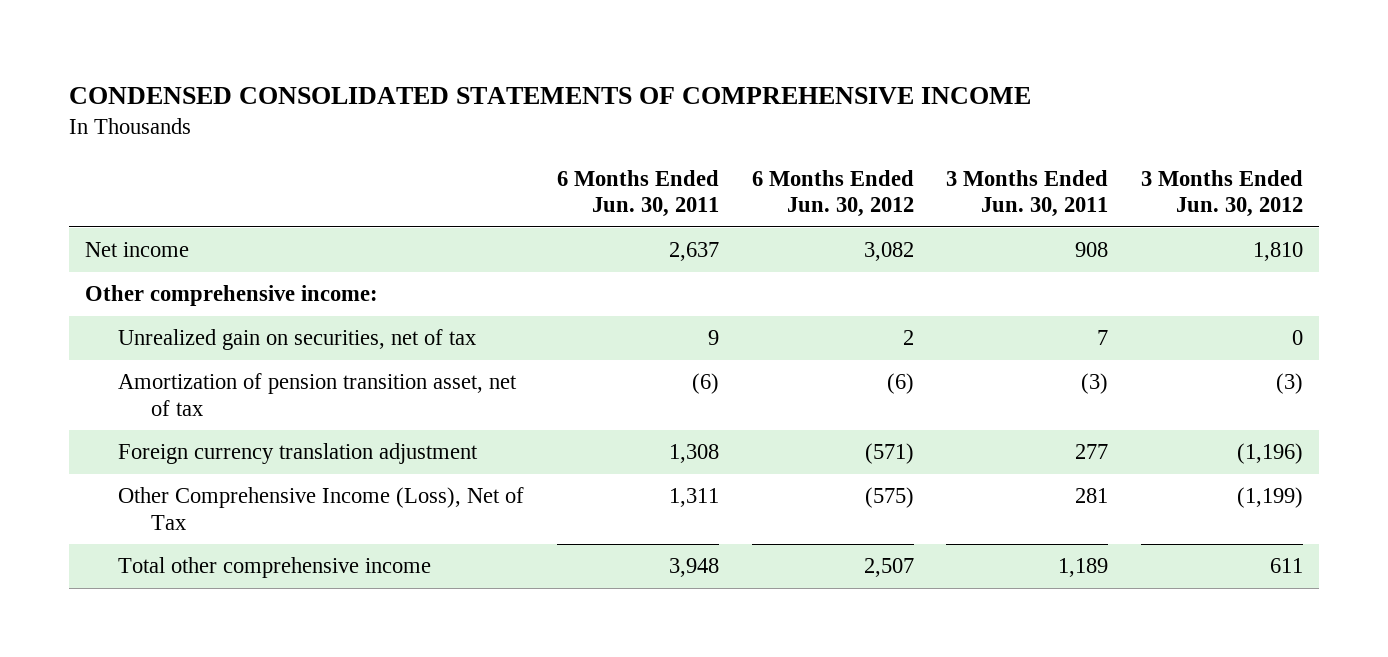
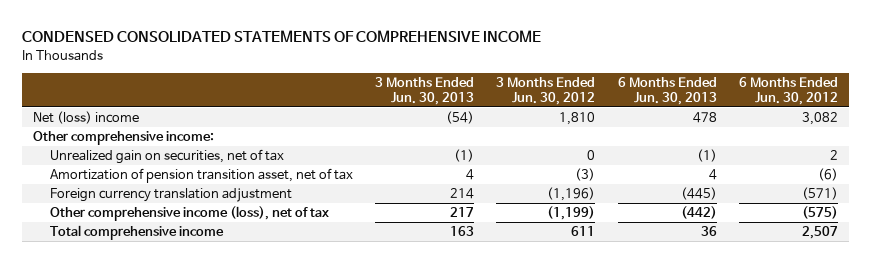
- | 6 Months Ended Jun. 30, 2011 | 6 Months Ended Jun. 30, 2012 | 3 Months Ended Jun. 30, 2011 | 3 Months Ended Jun. 30, 2012
+ | 3 Months Ended Jun. 30, 2013 | 3 Months Ended Jun. 30, 2012 | 6 Months Ended Jun. 30, 2013 | 6 Months Ended Jun. 30, 2012
- Net income | 2,637 | 3,082 | 908 | 1,810
+ Net (loss) income | (54) | 1,810 | 478 | 3,082
- Other Comprehensive Income (Loss), Net of Tax | 1,311 | (575) | 281 | (1,199)
- Total other comprehensive income | 3,948 | 2,507 | 1,189 | 611
+ Other comprehensive income (loss), net of tax | 217 | (1,199) | (442) | (575)
+ Total comprehensive income | 163 | 611 | 36 | 2,507

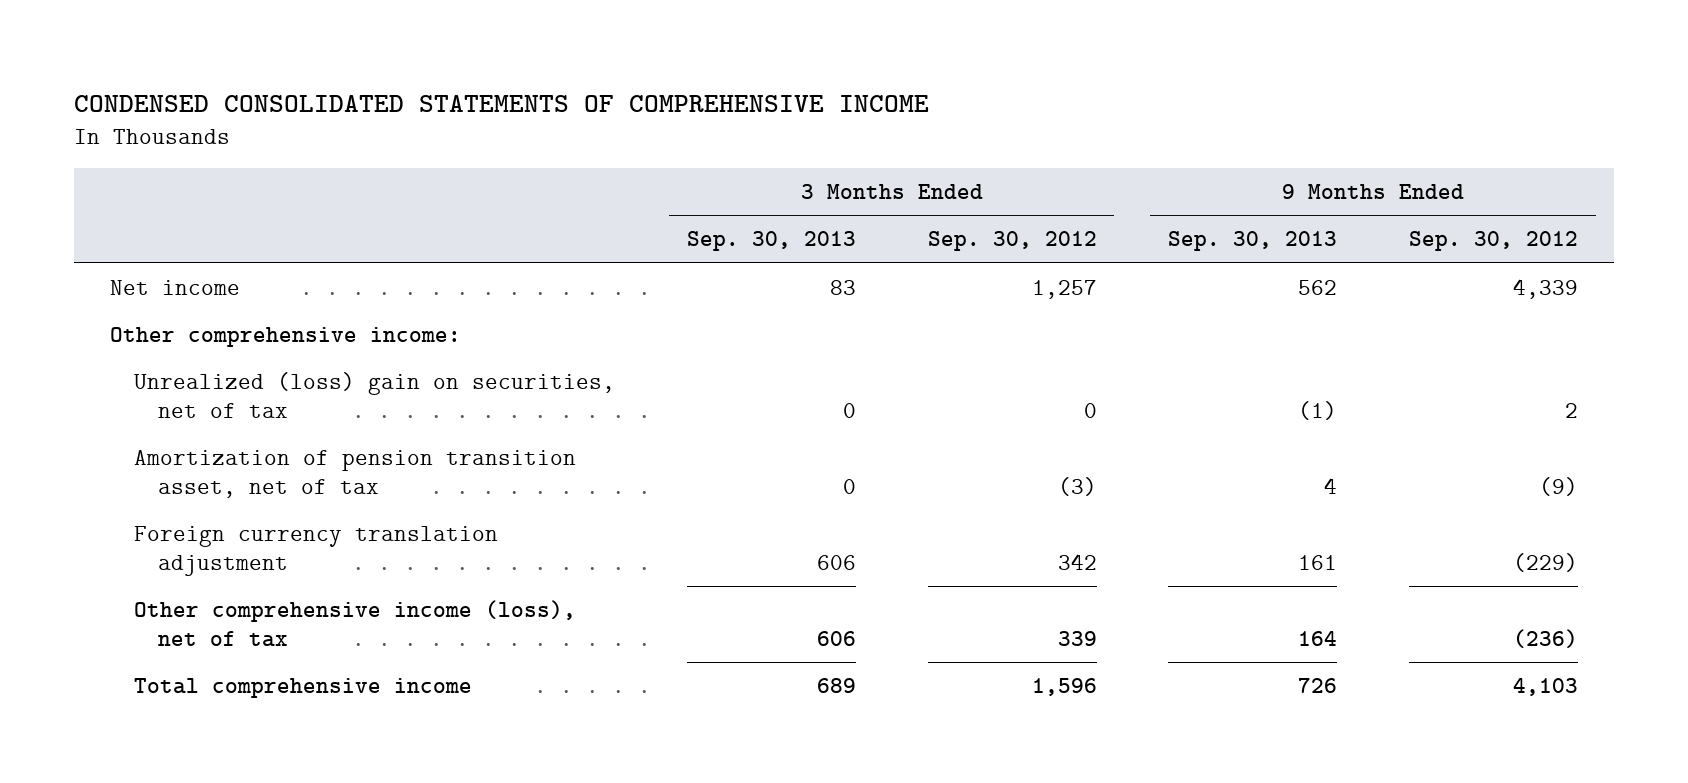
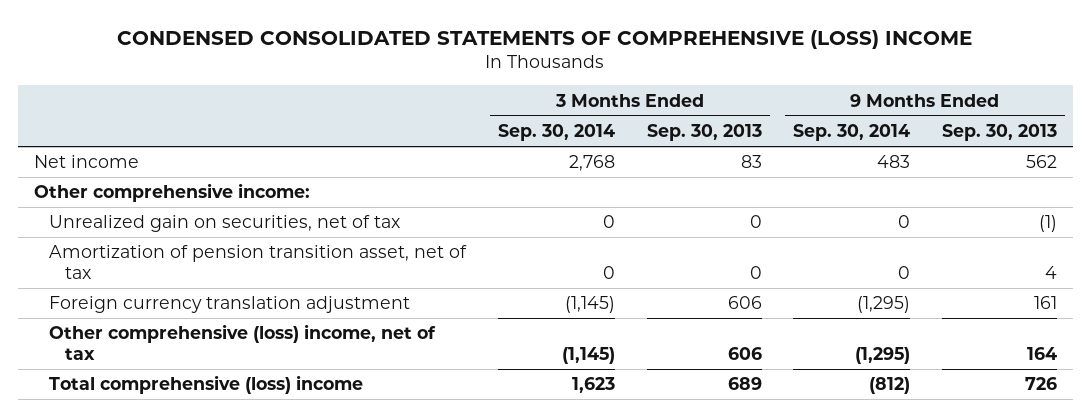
- CONDENSED CONSOLIDATED STATEMENTS OF COMPREHENSIVE INCOME
+ CONDENSED CONSOLIDATED STATEMENTS OF COMPREHENSIVE (LOSS) INCOME
- | 3 Months Ended Sep. 30, 2013 | 3 Months Ended Sep. 30, 2012 | 9 Months Ended Sep. 30, 2013 | 9 Months Ended Sep. 30, 2012
+ | 3 Months Ended Sep. 30, 2014 | 3 Months Ended Sep. 30, 2013 | 9 Months Ended Sep. 30, 2014 | 9 Months Ended Sep. 30, 2013
- Unrealized (loss) gain on securities, net of tax | 0 | 0 | (1) | 2
+ Unrealized gain on securities, net of tax | 0 | 0 | 0 | (1)
- Other comprehensive income (loss), net of tax | 606 | 339 | 164 | (236)
- Total comprehensive income | 689 | 1,596 | 726 | 4,103
+ Other comprehensive (loss) income, net of tax | (1,145) | 606 | (1,295) | 164
+ Total comprehensive (loss) income | 1,623 | 689 | (812) | 726

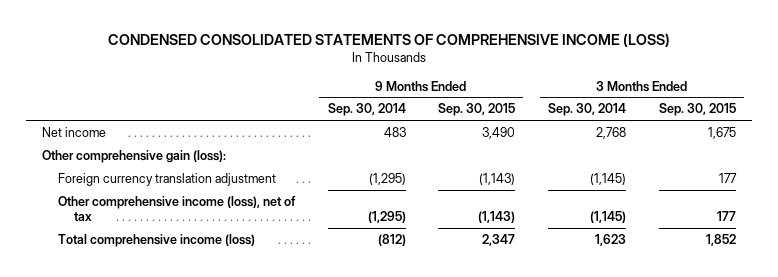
- CONDENSED CONSOLIDATED STATEMENTS OF COMPREHENSIVE (LOSS) INCOME
+ CONDENSED CONSOLIDATED STATEMENTS OF COMPREHENSIVE INCOME (LOSS)
- | 3 Months Ended Sep. 30, 2014 | 3 Months Ended Sep. 30, 2013 | 9 Months Ended Sep. 30, 2014 | 9 Months Ended Sep. 30, 2013
+ | 9 Months Ended Sep. 30, 2014 | 9 Months Ended Sep. 30, 2015 | 3 Months Ended Sep. 30, 2014 | 3 Months Ended Sep. 30, 2015
- Other comprehensive income:
- Unrealized gain on securities, net of tax | 0 | 0 | 0 | (1)
- Amortization of pension transition asset, net of tax | 0 | 0 | 0 | 4
+ Other comprehensive gain (loss):
- Other comprehensive (loss) income, net of tax | (1,145) | 606 | (1,295) | 164
- Total comprehensive (loss) income | 1,623 | 689 | (812) | 726
+ Other comprehensive income (loss), net of tax | (1,295) | (1,143) | (1,145) | 177
+ Total comprehensive income (loss) | (812) | 2,347 | 1,623 | 1,852

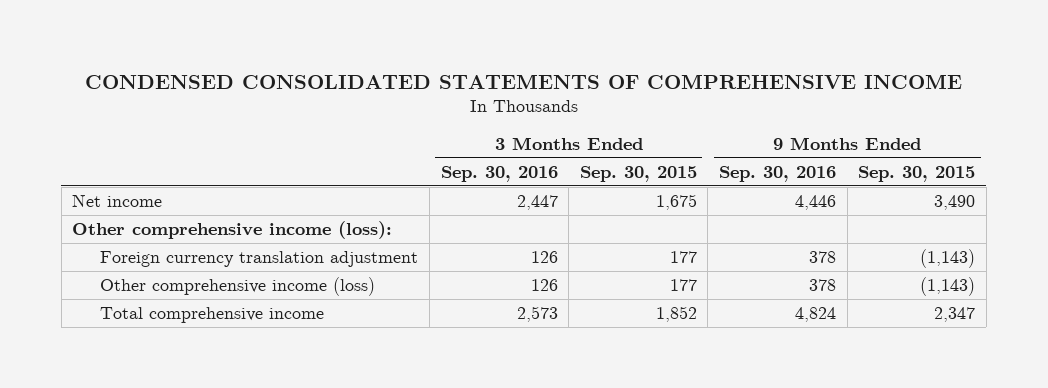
- CONDENSED CONSOLIDATED STATEMENTS OF COMPREHENSIVE INCOME (LOSS)
+ CONDENSED CONSOLIDATED STATEMENTS OF COMPREHENSIVE INCOME
- | 9 Months Ended Sep. 30, 2014 | 9 Months Ended Sep. 30, 2015 | 3 Months Ended Sep. 30, 2014 | 3 Months Ended Sep. 30, 2015
+ | 3 Months Ended Sep. 30, 2016 | 3 Months Ended Sep. 30, 2015 | 9 Months Ended Sep. 30, 2016 | 9 Months Ended Sep. 30, 2015
- Other comprehensive gain (loss):
+ Other comprehensive income (loss):
- Other comprehensive income (loss), net of tax | (1,295) | (1,143) | (1,145) | 177
- Total comprehensive income (loss) | (812) | 2,347 | 1,623 | 1,852
+ Other comprehensive income (loss) | 126 | 177 | 378 | (1,143)
+ Total comprehensive income | 2,573 | 1,852 | 4,824 | 2,347

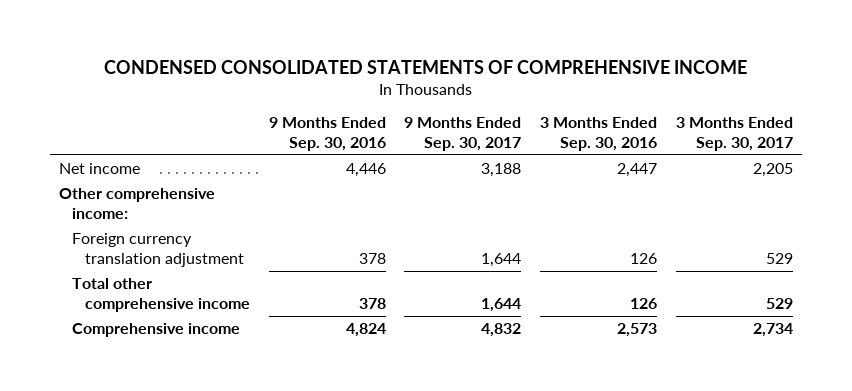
- | 3 Months Ended Sep. 30, 2016 | 3 Months Ended Sep. 30, 2015 | 9 Months Ended Sep. 30, 2016 | 9 Months Ended Sep. 30, 2015
+ | 9 Months Ended Sep. 30, 2016 | 9 Months Ended Sep. 30, 2017 | 3 Months Ended Sep. 30, 2016 | 3 Months Ended Sep. 30, 2017
- Other comprehensive income (loss):
+ Other comprehensive income:
- Other comprehensive income (loss) | 126 | 177 | 378 | (1,143)
- Total comprehensive income | 2,573 | 1,852 | 4,824 | 2,347
+ Total other comprehensive income | 378 | 1,644 | 126 | 529
+ Comprehensive income | 4,824 | 4,832 | 2,573 | 2,734

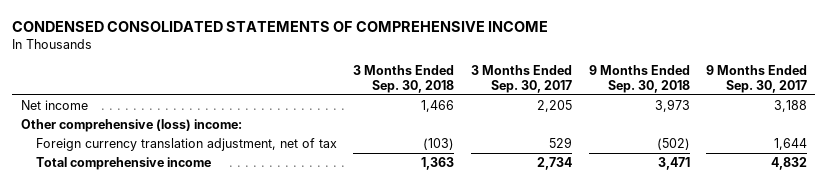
- | 9 Months Ended Sep. 30, 2016 | 9 Months Ended Sep. 30, 2017 | 3 Months Ended Sep. 30, 2016 | 3 Months Ended Sep. 30, 2017
+ | 3 Months Ended Sep. 30, 2018 | 3 Months Ended Sep. 30, 2017 | 9 Months Ended Sep. 30, 2018 | 9 Months Ended Sep. 30, 2017
- Other comprehensive income:
- Foreign currency translation adjustment | 378 | 1,644 | 126 | 529
- Total other comprehensive income | 378 | 1,644 | 126 | 529
- Comprehensive income | 4,824 | 4,832 | 2,573 | 2,734
+ Other comprehensive (loss) income:
+ Foreign currency translation adjustment, net of tax | (103) | 529 | (502) | 1,644
+ Total comprehensive income | 1,363 | 2,734 | 3,471 | 4,832

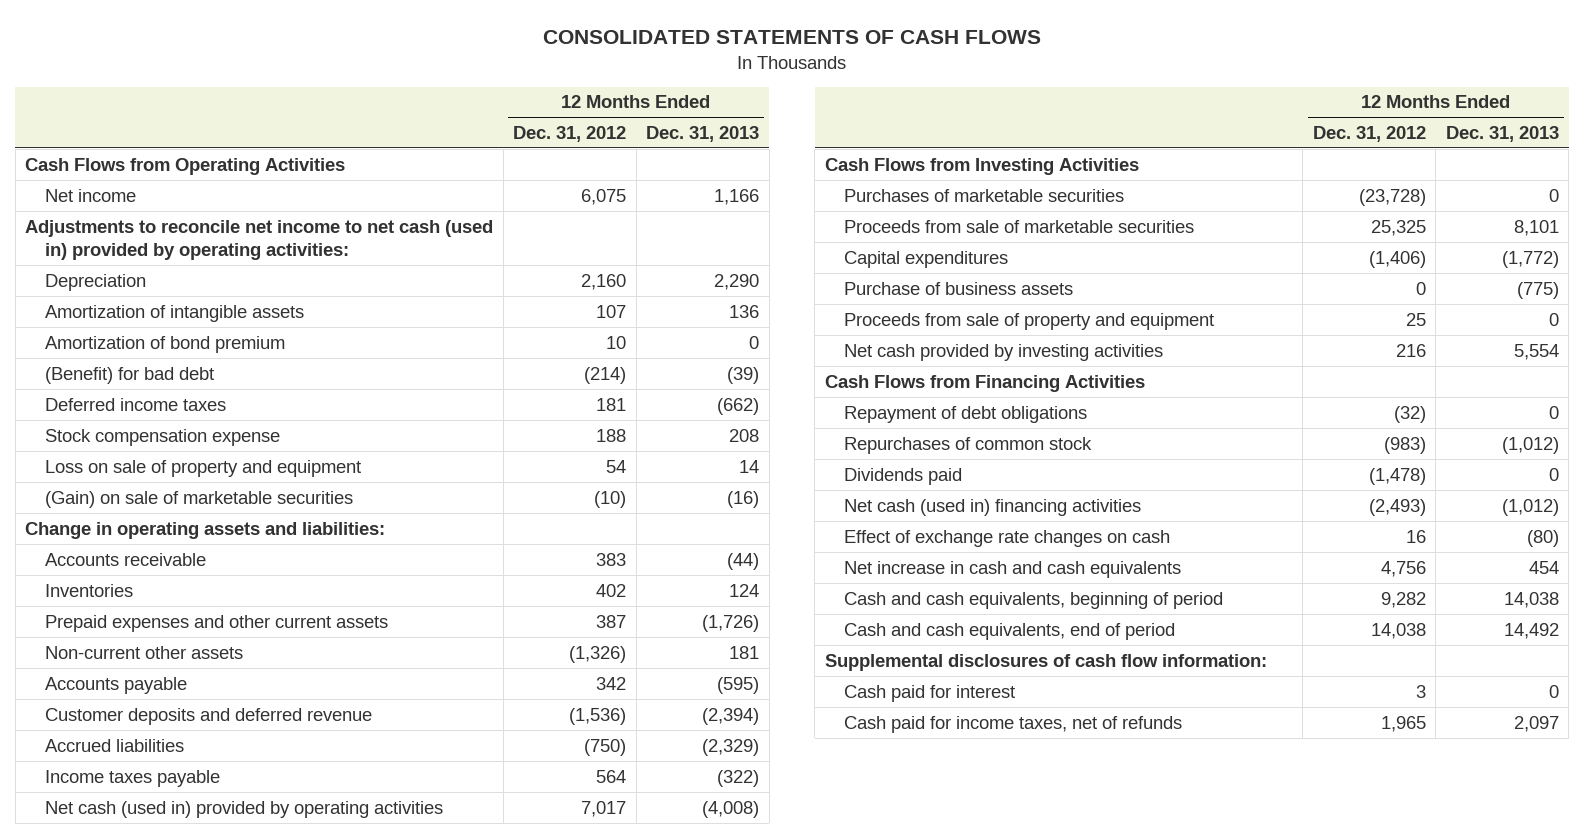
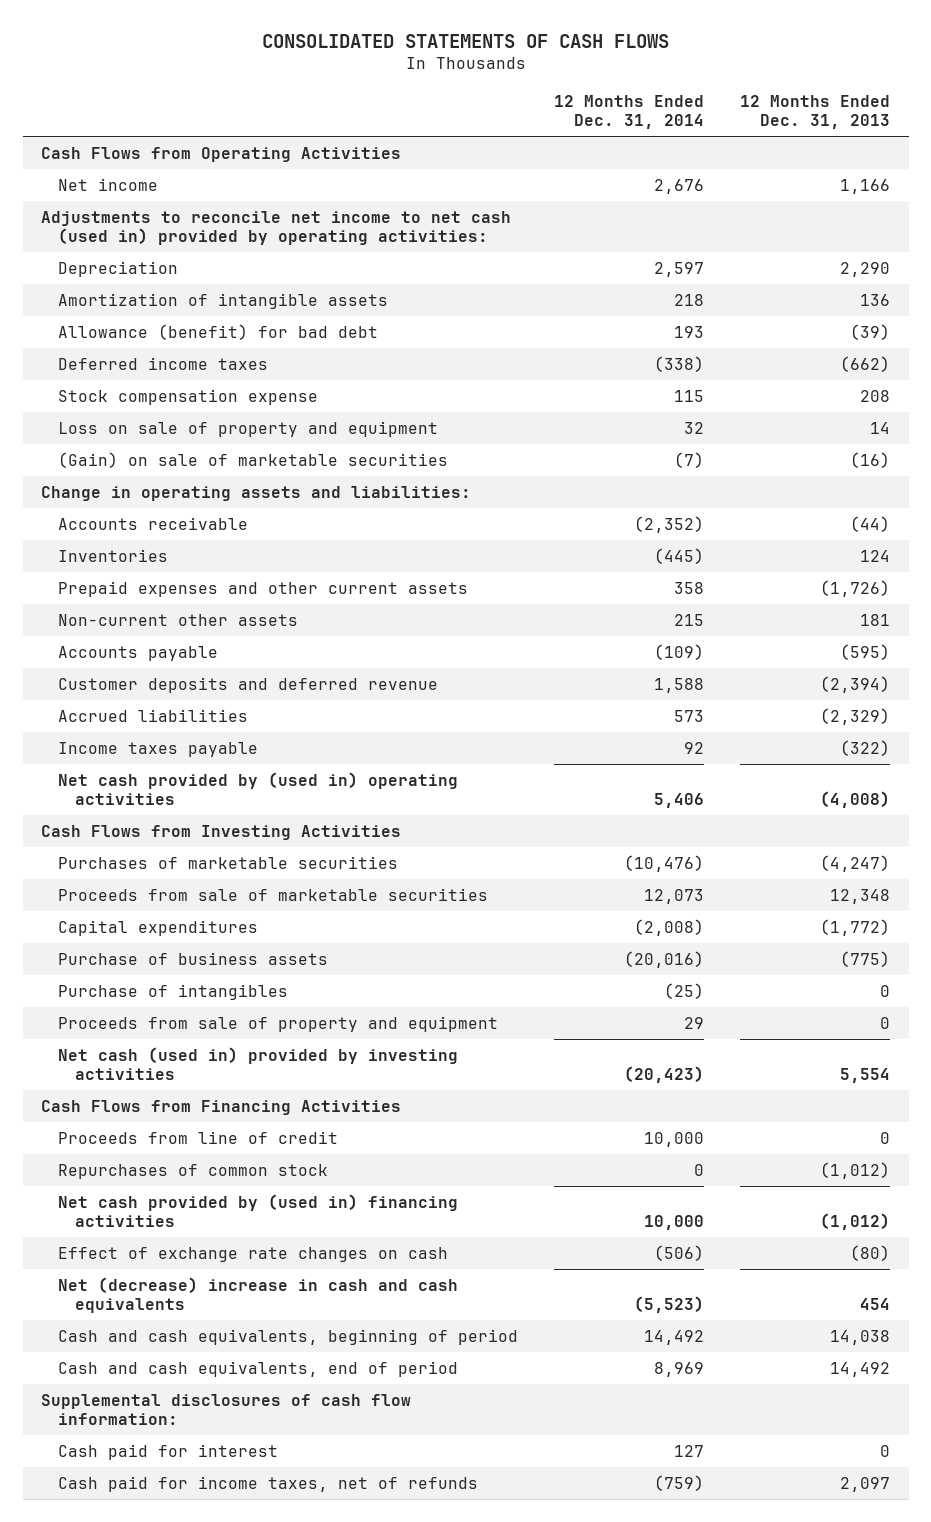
- | 12 Months Ended Dec. 31, 2012 | 12 Months Ended Dec. 31, 2013
+ | 12 Months Ended Dec. 31, 2014 | 12 Months Ended Dec. 31, 2013
- Amortization of bond premium | 10 | 0
- (Benefit) for bad debt | (214) | (39)
+ Allowance (benefit) for bad debt | 193 | (39)
- Net cash (used in) provided by operating activities | 7,017 | (4,008)
+ Net cash provided by (used in) operating activities | 5,406 | (4,008)
- Purchases of marketable securities | (23,728) | 0
- Proceeds from sale of marketable securities | 25,325 | 8,101
+ Purchases of marketable securities | (10,476) | (4,247)
+ Proceeds from sale of marketable securities | 12,073 | 12,348
+ Purchase of intangibles | (25) | 0
- Net cash provided by investing activities | 216 | 5,554
+ Net cash (used in) provided by investing activities | (20,423) | 5,554
- Repayment of debt obligations | (32) | 0
+ Proceeds from line of credit | 10,000 | 0
- Dividends paid | (1,478) | 0
- Net cash (used in) financing activities | (2,493) | (1,012)
+ Net cash provided by (used in) financing activities | 10,000 | (1,012)
- Net increase in cash and cash equivalents | 4,756 | 454
+ Net (decrease) increase in cash and cash equivalents | (5,523) | 454

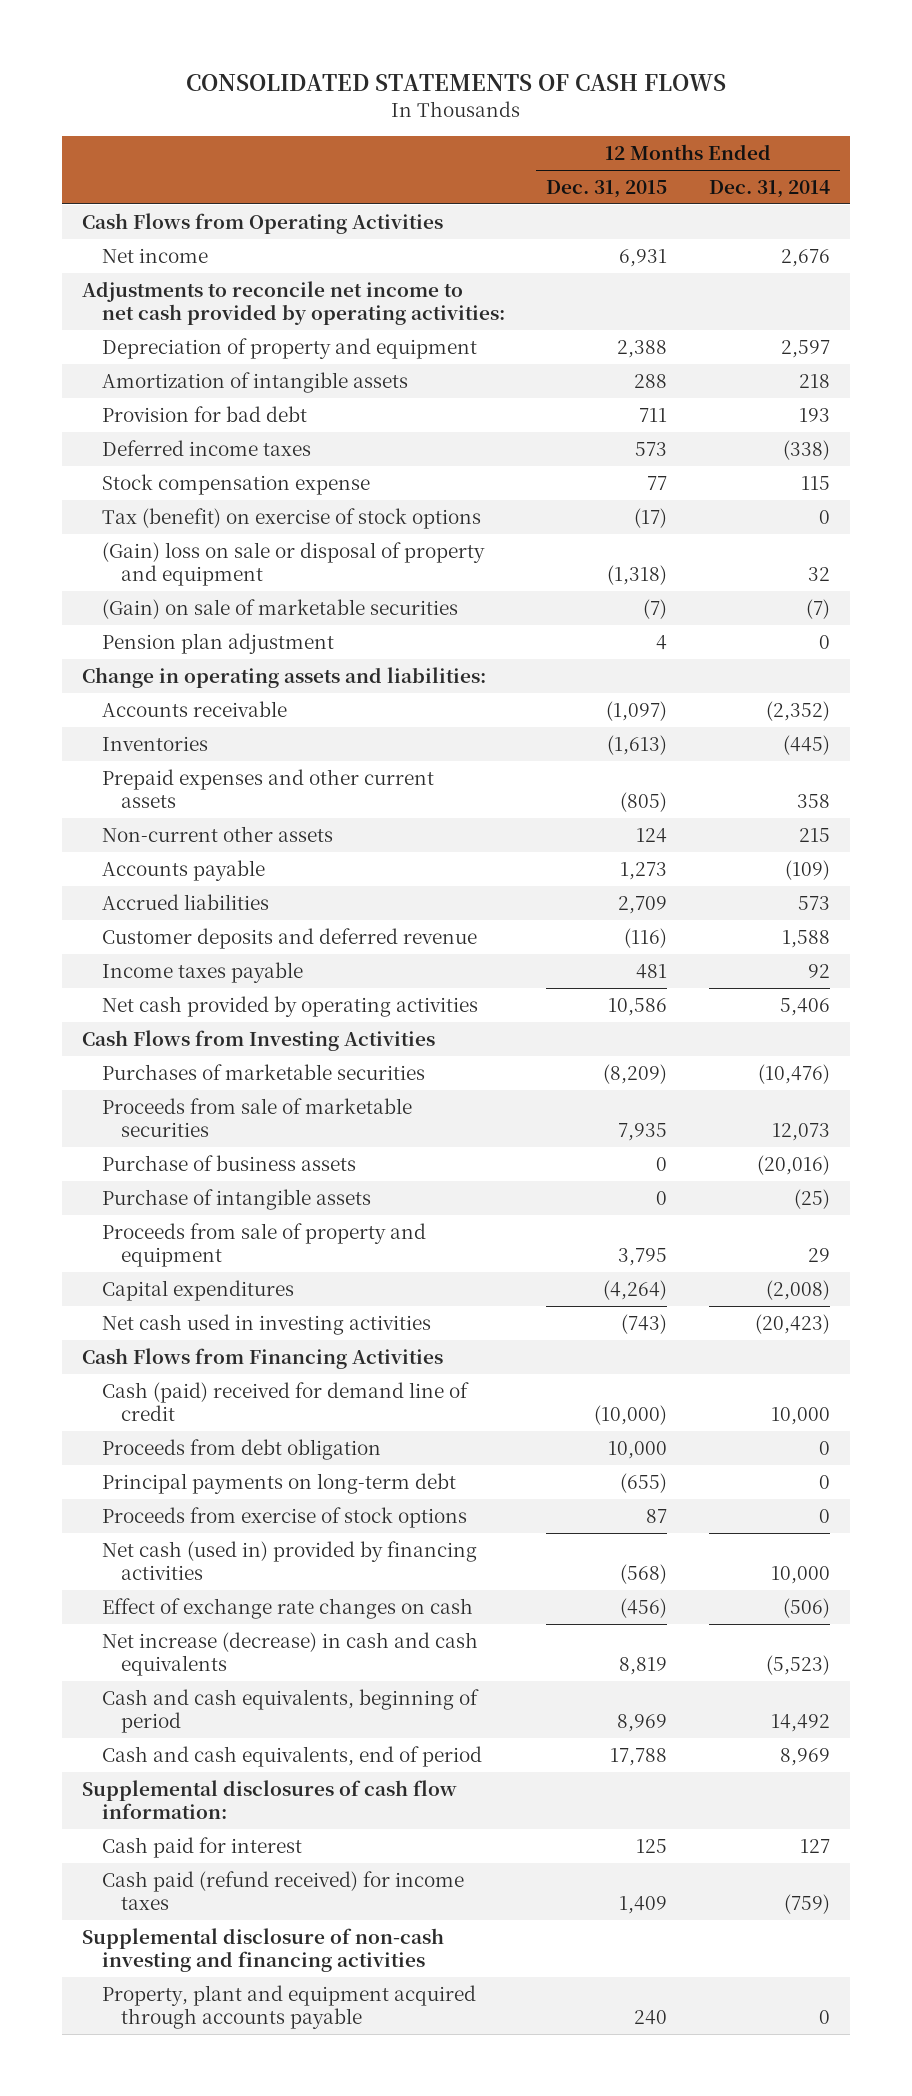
- | 12 Months Ended Dec. 31, 2014 | 12 Months Ended Dec. 31, 2013
+ | 12 Months Ended Dec. 31, 2015 | 12 Months Ended Dec. 31, 2014
- Adjustments to reconcile net income to net cash (used in) provided by operating activities:
- Depreciation | 2,597 | 2,290
+ Adjustments to reconcile net income to net cash provided by operating activities:
+ Depreciation of property and equipment | 2,388 | 2,597
- Allowance (benefit) for bad debt | 193 | (39)
+ Provision for bad debt | 711 | 193
- Loss on sale of property and equipment | 32 | 14
+ Tax (benefit) on exercise of stock options | (17) | 0
+ (Gain) loss on sale or disposal of property and equipment | (1,318) | 32
+ Pension plan adjustment | 4 | 0
moved down: Customer deposits and deferred revenue | (116) | 1,588
- Net cash provided by (used in) operating activities | 5,406 | (4,008)
+ Net cash provided by operating activities | 10,586 | 5,406
- Purchase of intangibles | (25) | 0
+ Purchase of intangible assets | 0 | (25)
- Net cash (used in) provided by investing activities | (20,423) | 5,554
moved down: Capital expenditures | (4,264) | (2,008)
+ Net cash used in investing activities | (743) | (20,423)
- Proceeds from line of credit | 10,000 | 0
- Repurchases of common stock | 0 | (1,012)
- Net cash provided by (used in) financing activities | 10,000 | (1,012)
+ Cash (paid) received for demand line of credit | (10,000) | 10,000
+ Proceeds from debt obligation | 10,000 | 0
+ Principal payments on long-term debt | (655) | 0
+ Proceeds from exercise of stock options | 87 | 0
+ Net cash (used in) provided by financing activities | (568) | 10,000
- Net (decrease) increase in cash and cash equivalents | (5,523) | 454
+ Net increase (decrease) in cash and cash equivalents | 8,819 | (5,523)
- Cash paid for income taxes, net of refunds | (759) | 2,097
+ Cash paid (refund received) for income taxes | 1,409 | (759)
+ Supplemental disclosure of non-cash investing and financing activities
+ Property, plant and equipment acquired through accounts payable | 240 | 0

